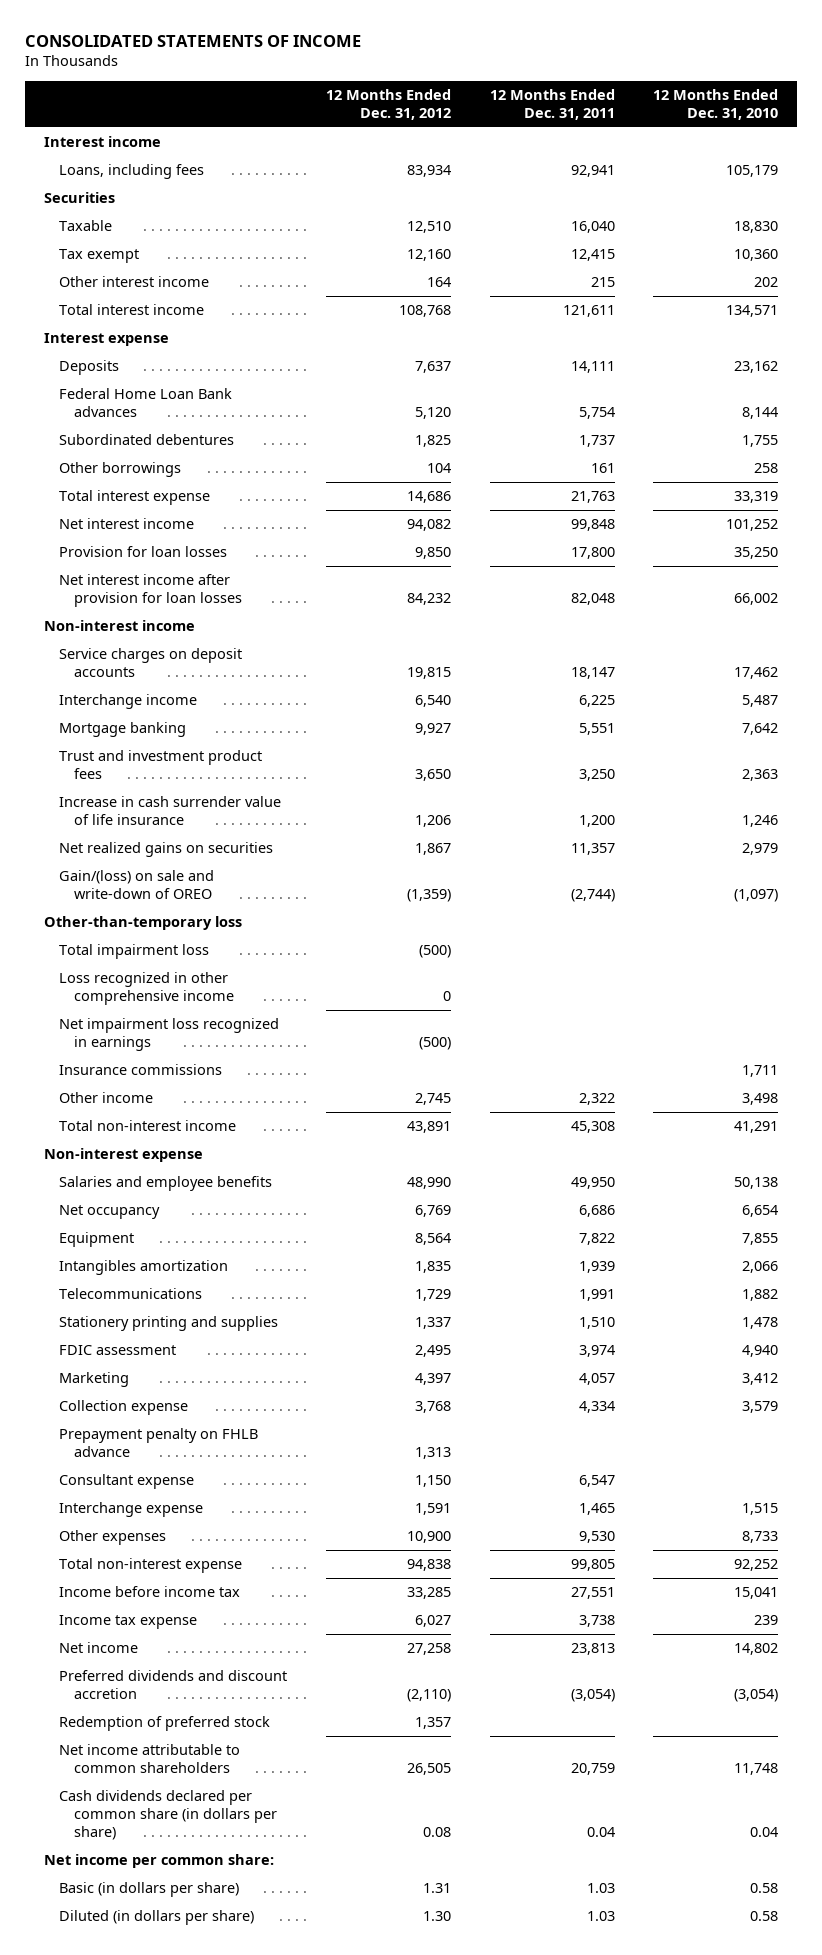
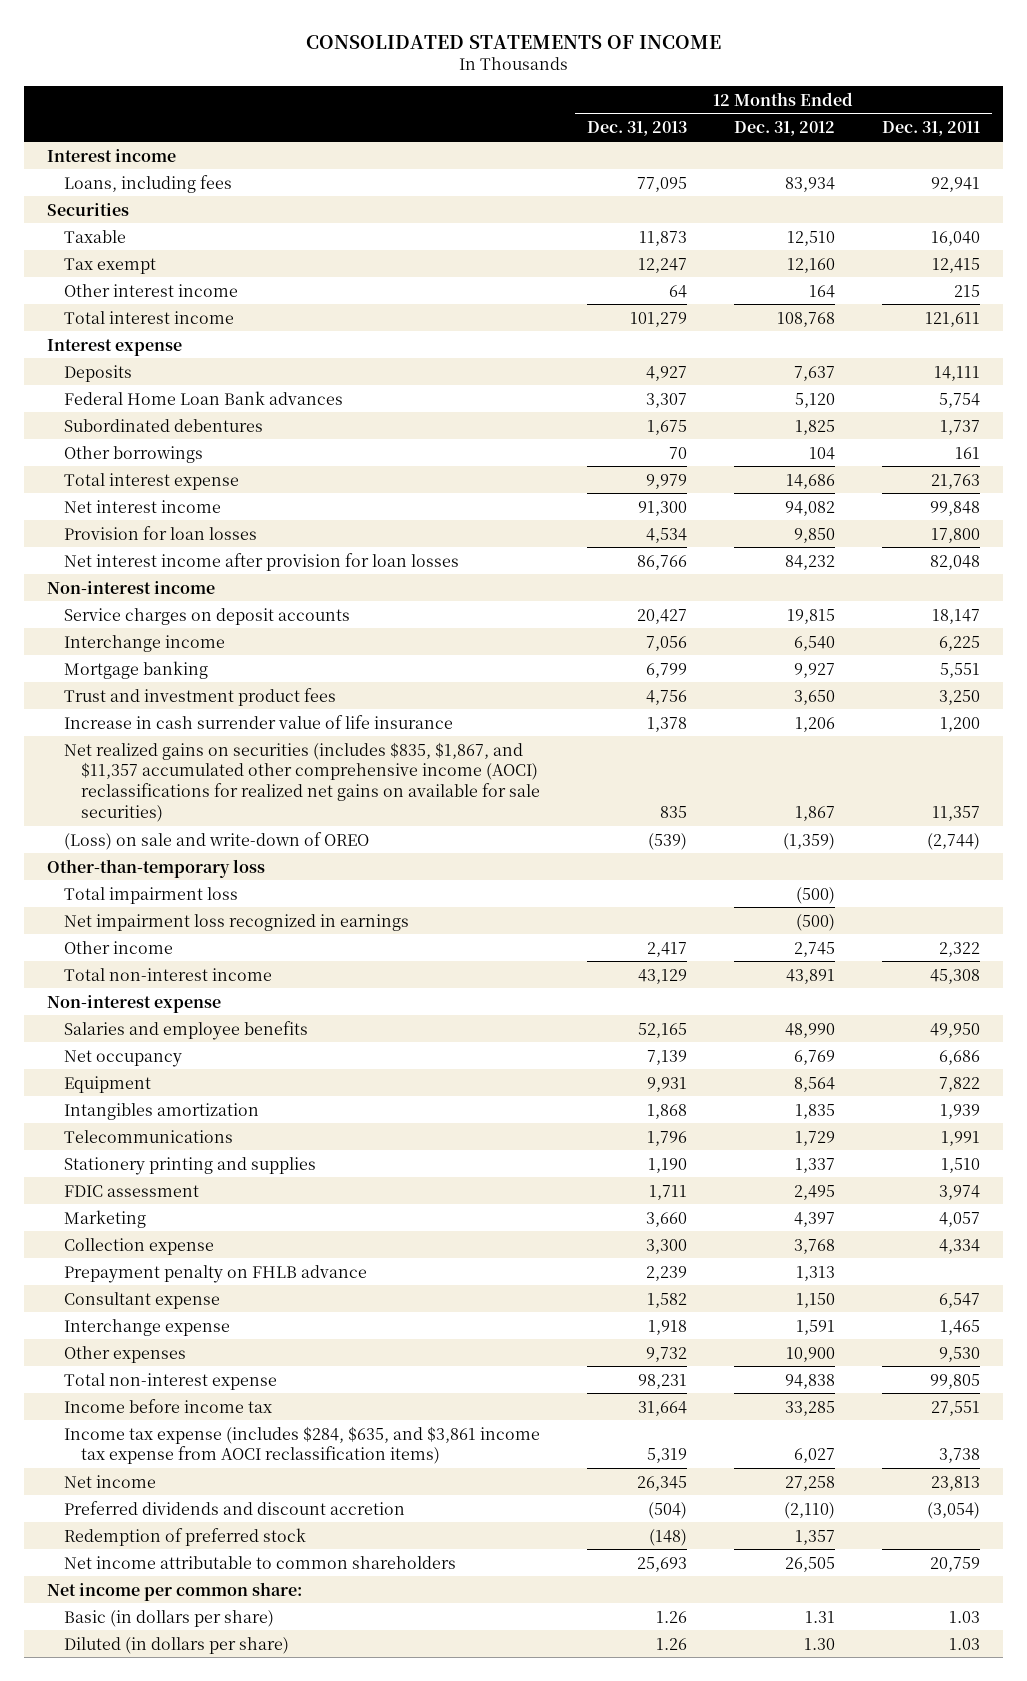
- | 12 Months Ended Dec. 31, 2012 | 12 Months Ended Dec. 31, 2011 | 12 Months Ended Dec. 31, 2010
+ | 12 Months Ended Dec. 31, 2013 | 12 Months Ended Dec. 31, 2012 | 12 Months Ended Dec. 31, 2011
- Net realized gains on securities | 1,867 | 11,357 | 2,979
- Gain/(loss) on sale and write-down of OREO | (1,359) | (2,744) | (1,097)
+ Net realized gains on securities (includes $835, $1,867, and $11,357 accumulated other comprehensive income (AOCI) reclassifications for realized net gains on available for sale securities) | 835 | 1,867 | 11,357
+ (Loss) on sale and write-down of OREO | (539) | (1,359) | (2,744)
- Loss recognized in other comprehensive income | 0 | |
- Insurance commissions | | | 1,711
- Income tax expense | 6,027 | 3,738 | 239
+ Income tax expense (includes $284, $635, and $3,861 income tax expense from AOCI reclassification items) | 5,319 | 6,027 | 3,738
- Cash dividends declared per common share (in dollars per share) | 0.08 | 0.04 | 0.04

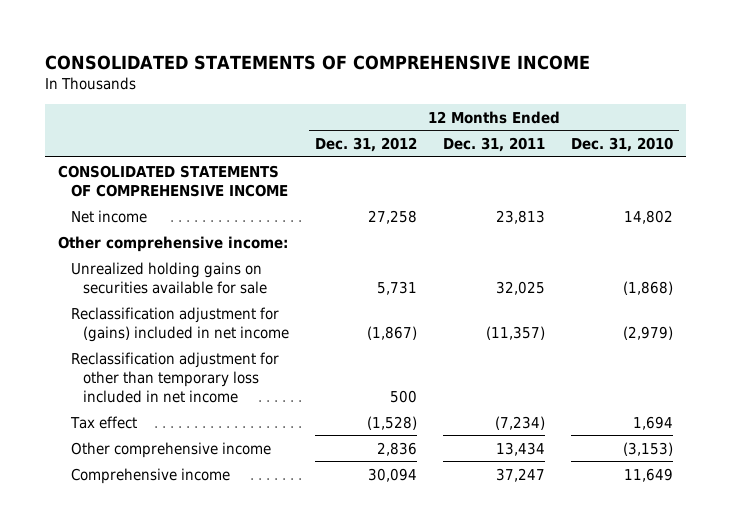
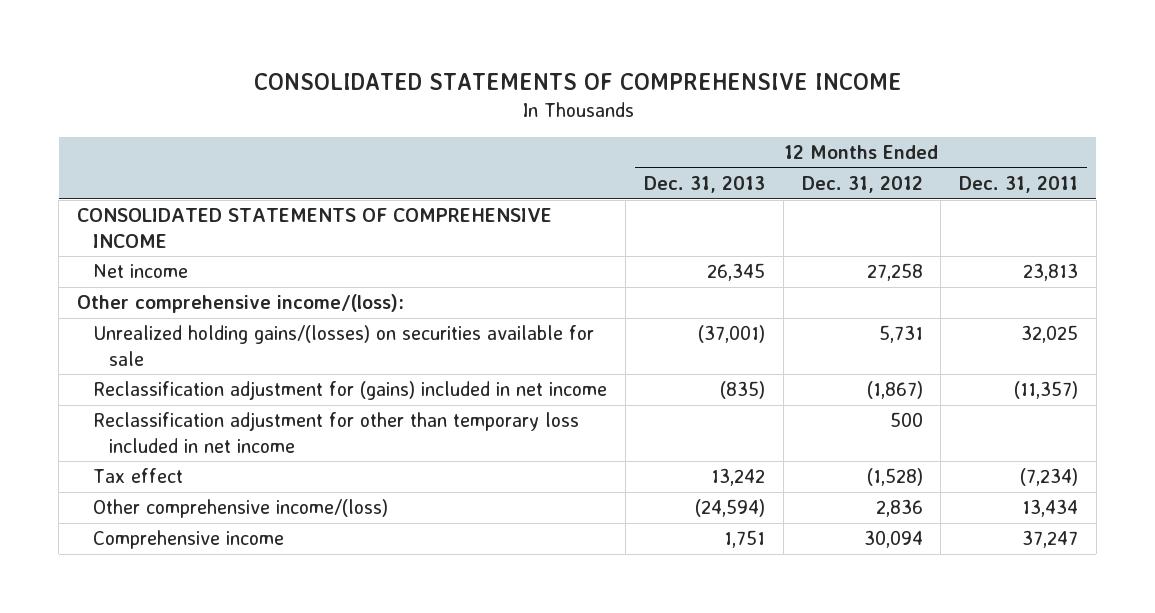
- | 12 Months Ended Dec. 31, 2012 | 12 Months Ended Dec. 31, 2011 | 12 Months Ended Dec. 31, 2010
+ | 12 Months Ended Dec. 31, 2013 | 12 Months Ended Dec. 31, 2012 | 12 Months Ended Dec. 31, 2011
- Other comprehensive income:
- Unrealized holding gains on securities available for sale | 5,731 | 32,025 | (1,868)
+ Other comprehensive income/(loss):
+ Unrealized holding gains/(losses) on securities available for sale | (37,001) | 5,731 | 32,025
- Other comprehensive income | 2,836 | 13,434 | (3,153)
+ Other comprehensive income/(loss) | (24,594) | 2,836 | 13,434

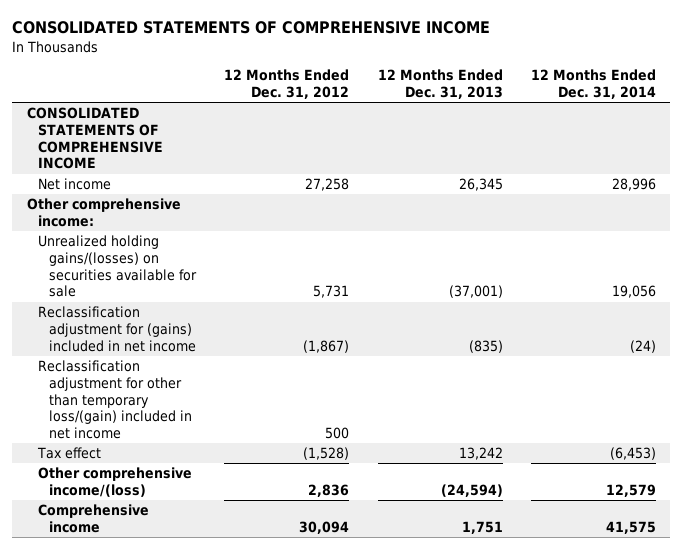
- | 12 Months Ended Dec. 31, 2013 | 12 Months Ended Dec. 31, 2012 | 12 Months Ended Dec. 31, 2011
+ | 12 Months Ended Dec. 31, 2012 | 12 Months Ended Dec. 31, 2013 | 12 Months Ended Dec. 31, 2014
- Other comprehensive income/(loss):
+ Other comprehensive income:
- Reclassification adjustment for other than temporary loss included in net income | | 500 |
+ Reclassification adjustment for other than temporary loss/(gain) included in net income | 500 | |

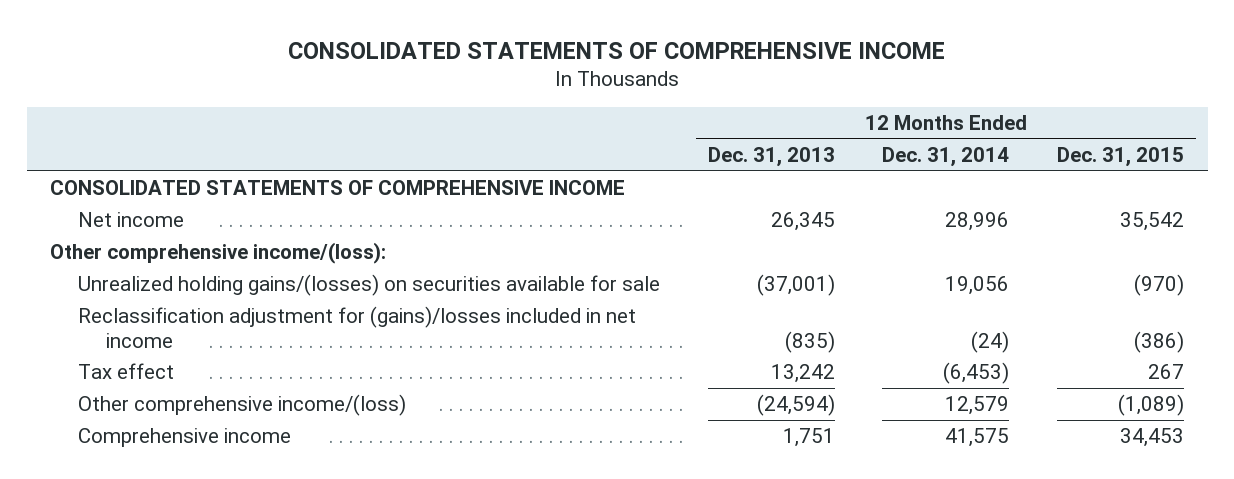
- | 12 Months Ended Dec. 31, 2012 | 12 Months Ended Dec. 31, 2013 | 12 Months Ended Dec. 31, 2014
+ | 12 Months Ended Dec. 31, 2013 | 12 Months Ended Dec. 31, 2014 | 12 Months Ended Dec. 31, 2015
- Other comprehensive income:
+ Other comprehensive income/(loss):
- Reclassification adjustment for (gains) included in net income | (1,867) | (835) | (24)
- Reclassification adjustment for other than temporary loss/(gain) included in net income | 500 | |
+ Reclassification adjustment for (gains)/losses included in net income | (835) | (24) | (386)

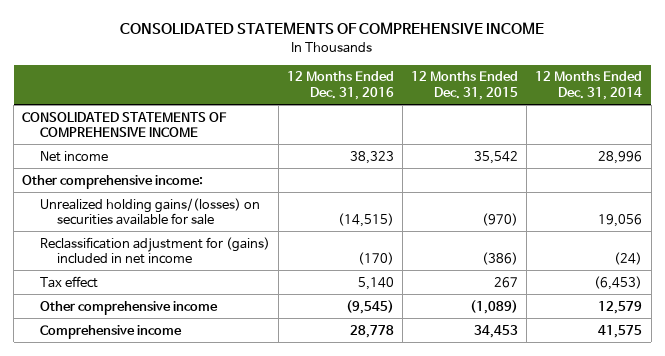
- | 12 Months Ended Dec. 31, 2013 | 12 Months Ended Dec. 31, 2014 | 12 Months Ended Dec. 31, 2015
+ | 12 Months Ended Dec. 31, 2016 | 12 Months Ended Dec. 31, 2015 | 12 Months Ended Dec. 31, 2014
- Other comprehensive income/(loss):
+ Other comprehensive income:
- Reclassification adjustment for (gains)/losses included in net income | (835) | (24) | (386)
+ Reclassification adjustment for (gains) included in net income | (170) | (386) | (24)
- Other comprehensive income/(loss) | (24,594) | 12,579 | (1,089)
+ Other comprehensive income | (9,545) | (1,089) | 12,579

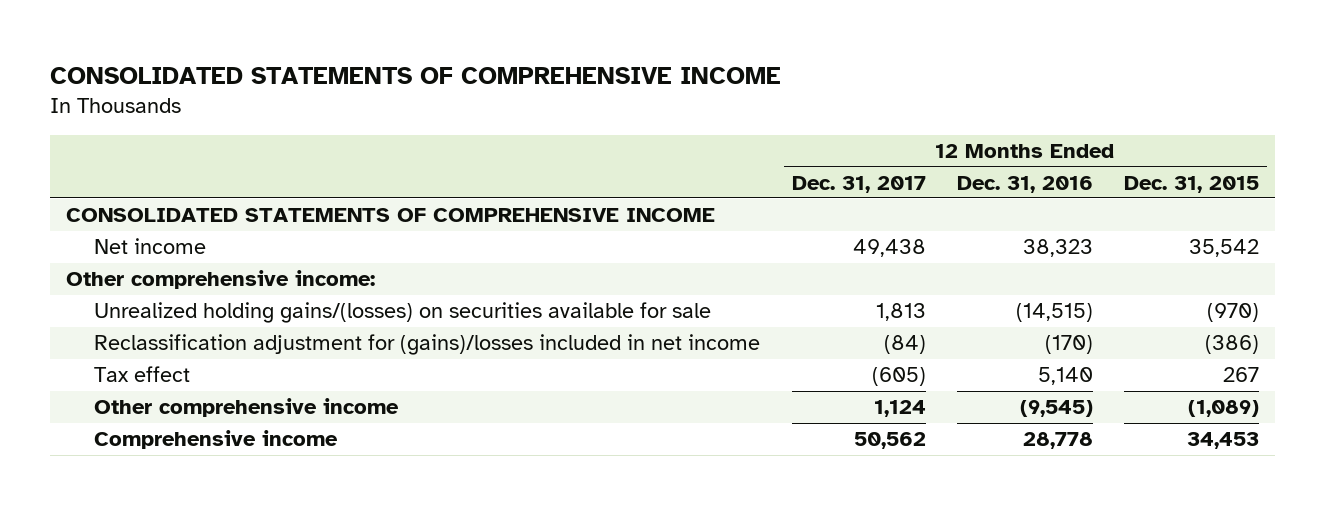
- | 12 Months Ended Dec. 31, 2016 | 12 Months Ended Dec. 31, 2015 | 12 Months Ended Dec. 31, 2014
+ | 12 Months Ended Dec. 31, 2017 | 12 Months Ended Dec. 31, 2016 | 12 Months Ended Dec. 31, 2015
- Reclassification adjustment for (gains) included in net income | (170) | (386) | (24)
+ Reclassification adjustment for (gains)/losses included in net income | (84) | (170) | (386)

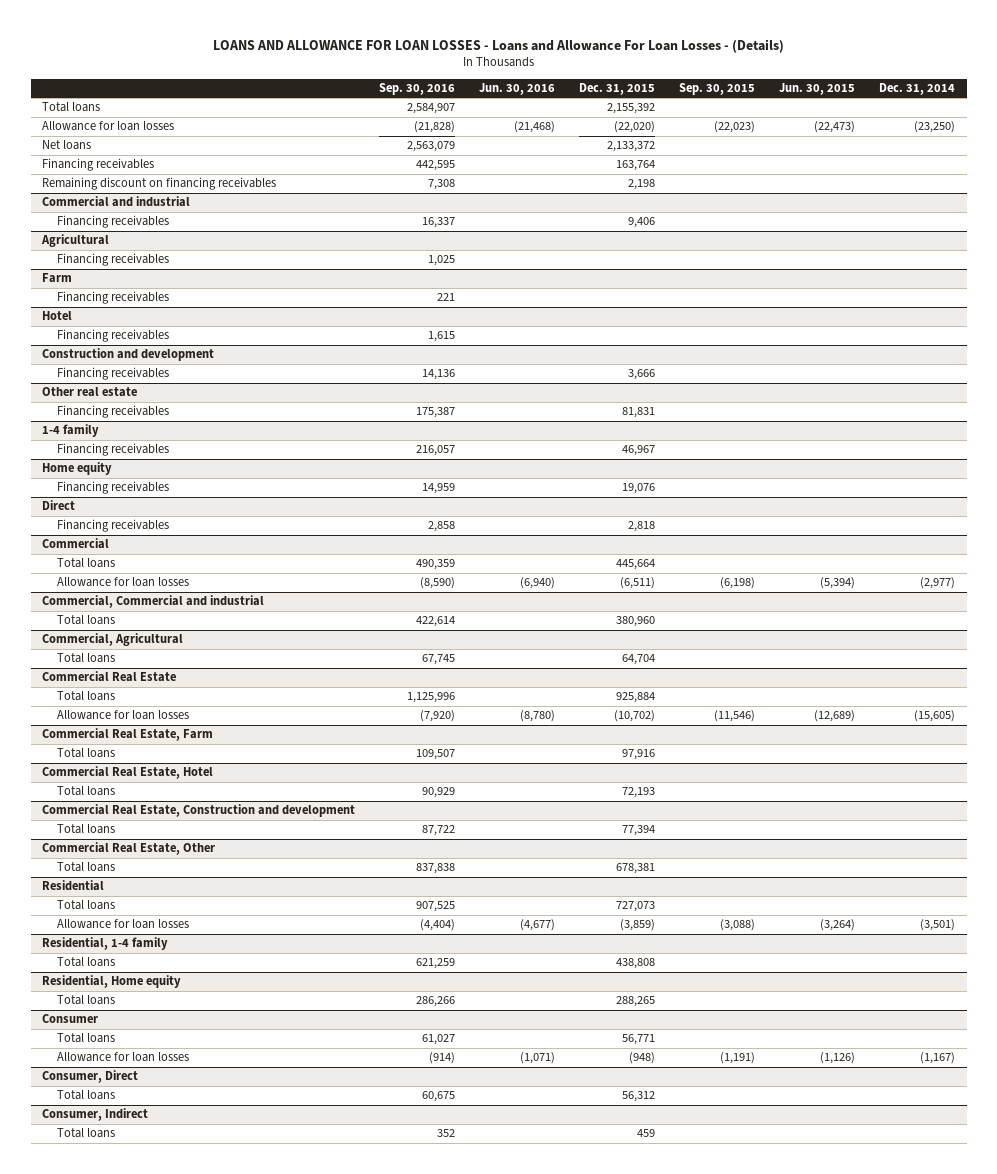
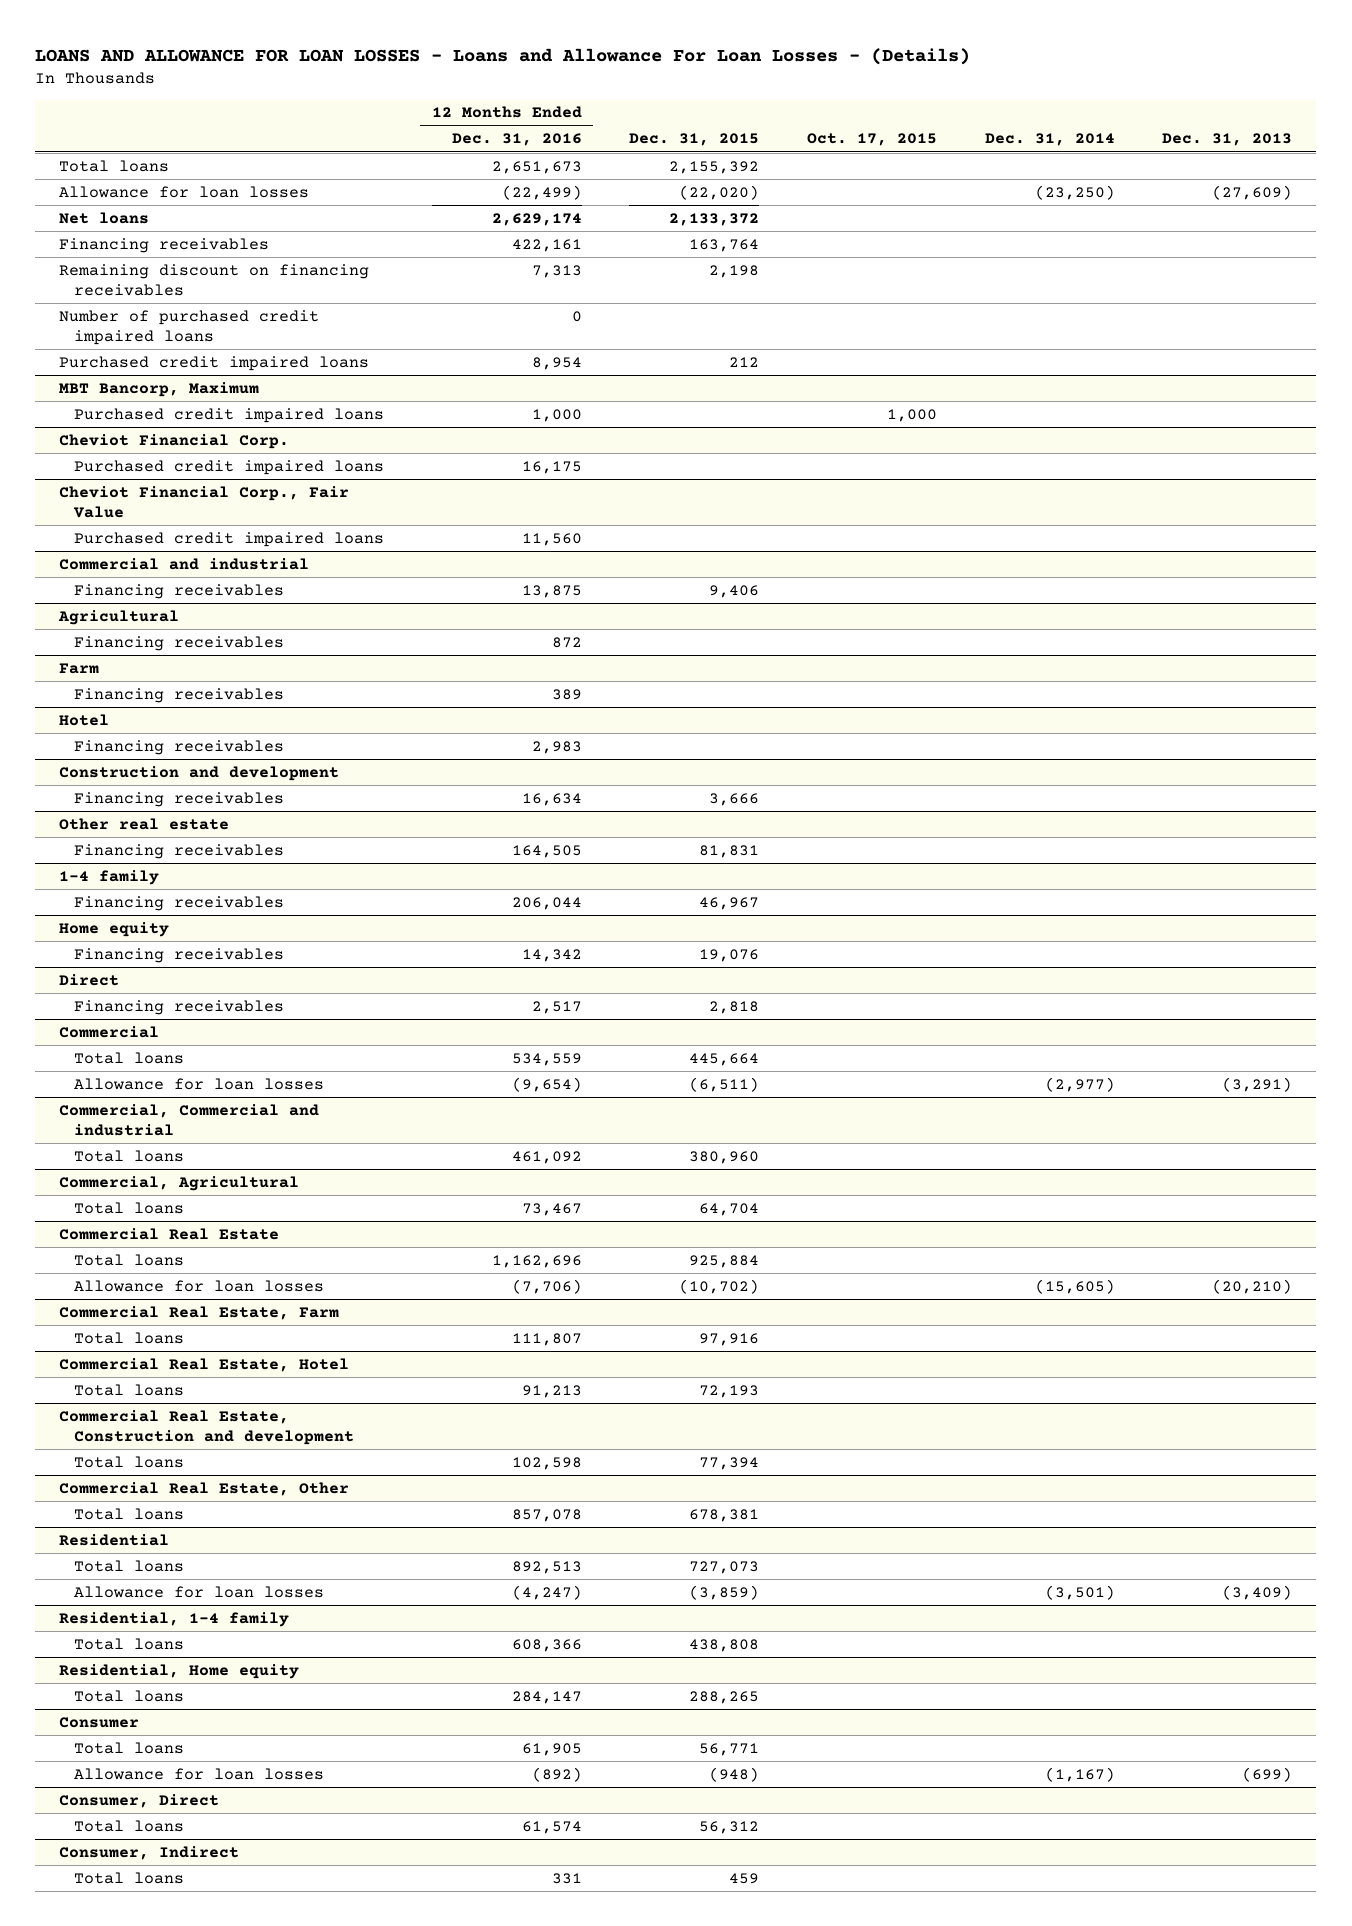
- | Sep. 30, 2016 | Jun. 30, 2016 | Dec. 31, 2015 | Sep. 30, 2015 | Jun. 30, 2015 | Dec. 31, 2014
+ | 12 Months Ended Dec. 31, 2016 | Dec. 31, 2015 | Oct. 17, 2015 | Dec. 31, 2014 | Dec. 31, 2013
+ Number of purchased credit impaired loans | 0 | | | |
+ Purchased credit impaired loans | 8,954 | 212 | | |
+ MBT Bancorp, Maximum
+ Purchased credit impaired loans | 1,000 | | 1,000 | |
+ Cheviot Financial Corp.
+ Purchased credit impaired loans | 16,175 | | | |
+ Cheviot Financial Corp., Fair Value
+ Purchased credit impaired loans | 11,560 | | | |

